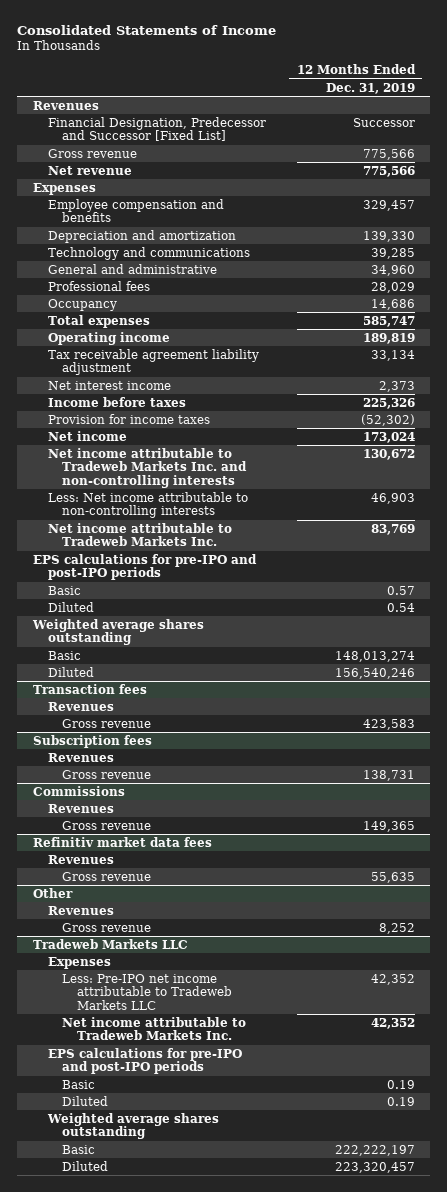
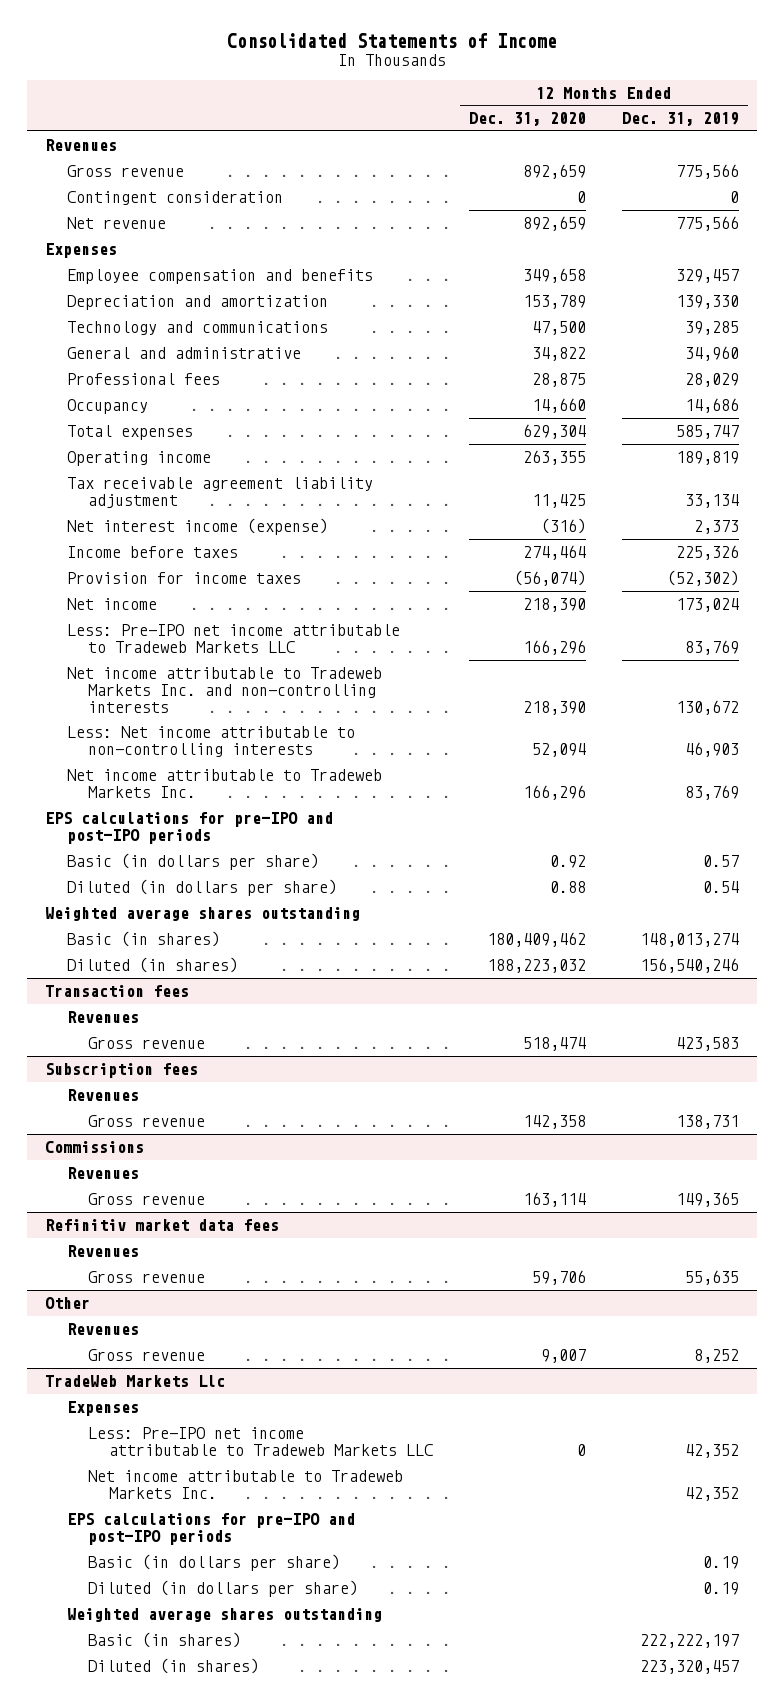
- | 12 Months Ended Dec. 31, 2019
+ | 12 Months Ended Dec. 31, 2020 | 12 Months Ended Dec. 31, 2019
- Financial Designation, Predecessor and Successor [Fixed List] | Successor
+ Contingent consideration | 0 | 0
- Net interest income | 2,373
+ Net interest income (expense) | (316) | 2,373
+ Less: Pre-IPO net income attributable to Tradeweb Markets LLC | 166,296 | 83,769
- Basic | 0.57
- Diluted | 0.54
+ Basic (in dollars per share) | 0.92 | 0.57
+ Diluted (in dollars per share) | 0.88 | 0.54
- Basic | 148,013,274
- Diluted | 156,540,246
+ Basic (in shares) | 180,409,462 | 148,013,274
+ Diluted (in shares) | 188,223,032 | 156,540,246
- Tradeweb Markets LLC
+ TradeWeb Markets Llc
- Basic | 0.19
- Diluted | 0.19
+ Basic (in dollars per share) | | 0.19
+ Diluted (in dollars per share) | | 0.19
- Basic | 222,222,197
- Diluted | 223,320,457
+ Basic (in shares) | | 222,222,197
+ Diluted (in shares) | | 223,320,457

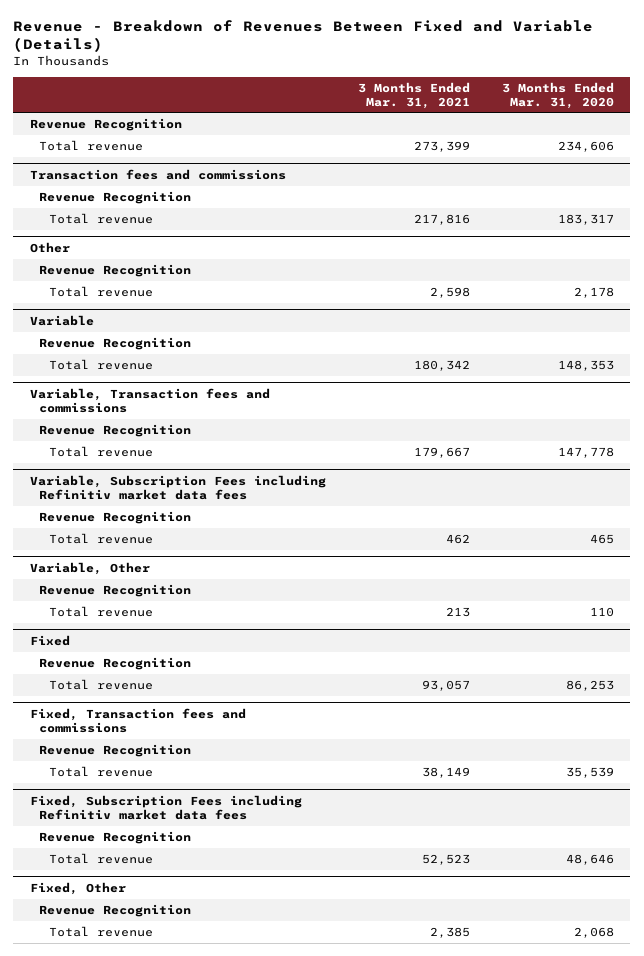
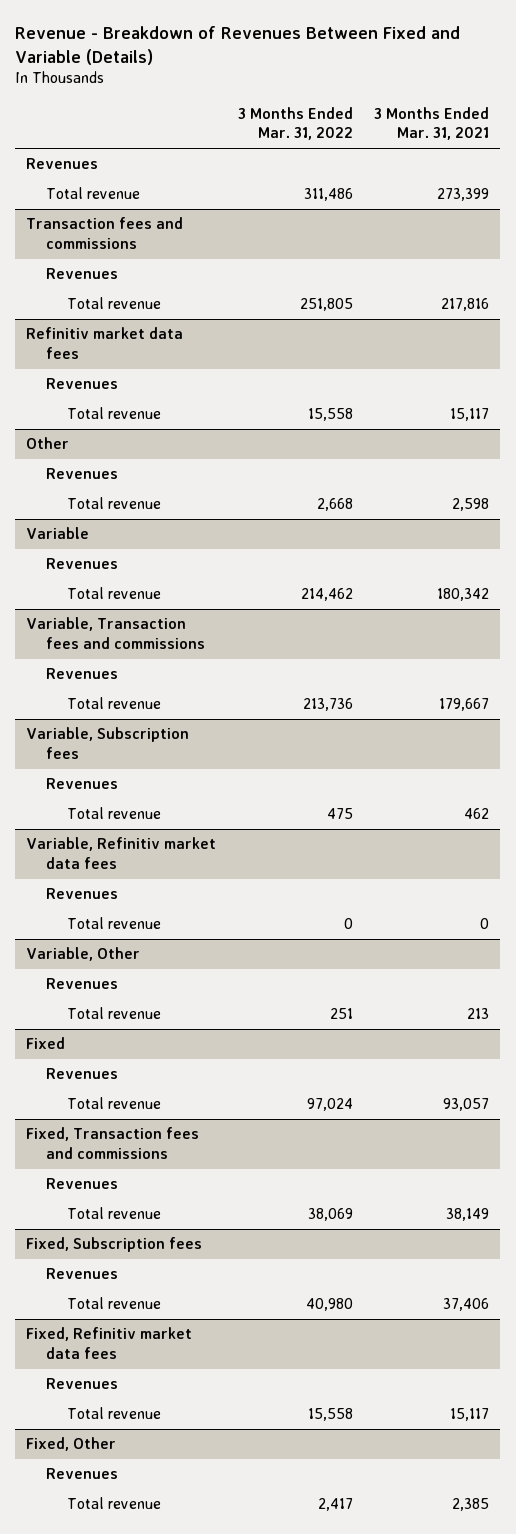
- | 3 Months Ended Mar. 31, 2021 | 3 Months Ended Mar. 31, 2020
+ | 3 Months Ended Mar. 31, 2022 | 3 Months Ended Mar. 31, 2021
- Revenue Recognition
+ Revenues
@ Transaction fees and commissions
- Revenue Recognition
+ Revenues
+ Refinitiv market data fees
+ Revenues
+ Total revenue | 15,558 | 15,117
@ Other
- Revenue Recognition
+ Revenues
@ Variable
- Revenue Recognition
+ Revenues
@ Variable, Transaction fees and commissions
- Revenue Recognition
+ Revenues
- Variable, Subscription Fees including Refinitiv market data fees
- Revenue Recognition
+ Variable, Subscription fees
+ Revenues
+ Variable, Refinitiv market data fees
+ Revenues
+ Total revenue | 0 | 0
@ Variable, Other
- Revenue Recognition
+ Revenues
@ Fixed
- Revenue Recognition
+ Revenues
@ Fixed, Transaction fees and commissions
- Revenue Recognition
+ Revenues
- Fixed, Subscription Fees including Refinitiv market data fees
- Revenue Recognition
- Total revenue | 52,523 | 48,646
+ Fixed, Subscription fees
+ Revenues
+ Total revenue | 40,980 | 37,406
+ Fixed, Refinitiv market data fees
+ Revenues
+ Total revenue | 15,558 | 15,117
@ Fixed, Other
- Revenue Recognition
+ Revenues

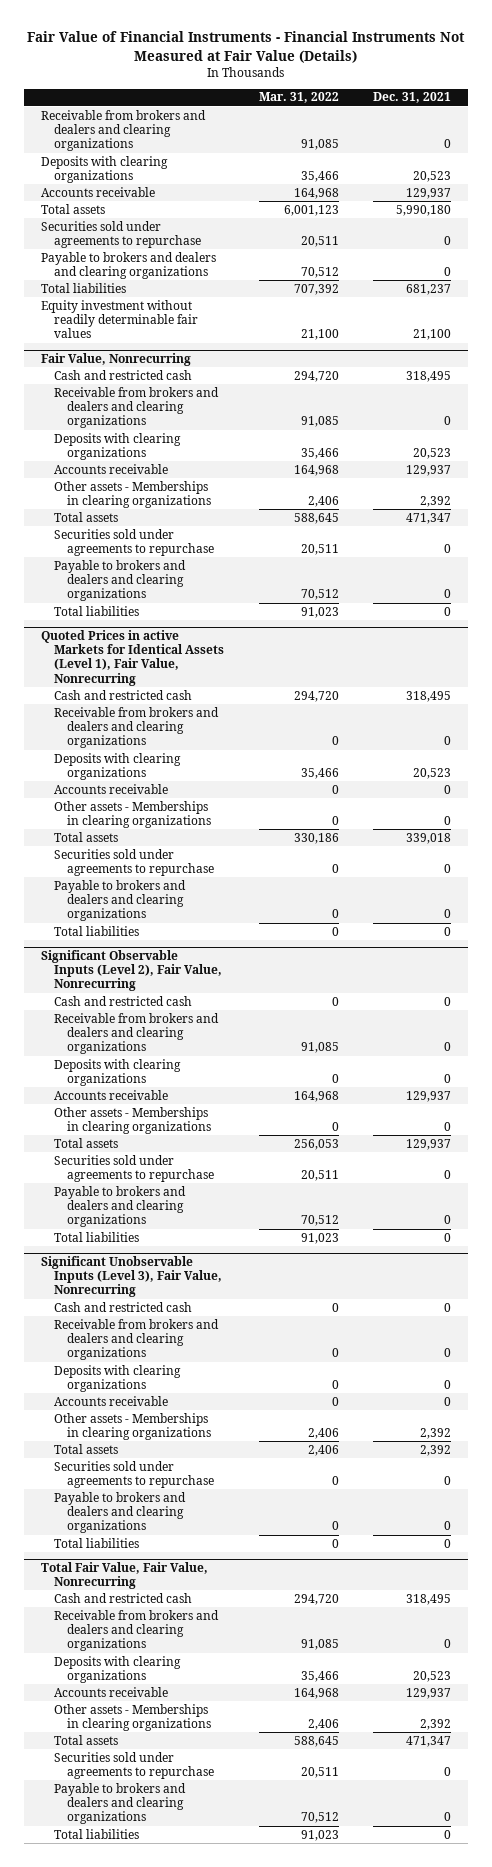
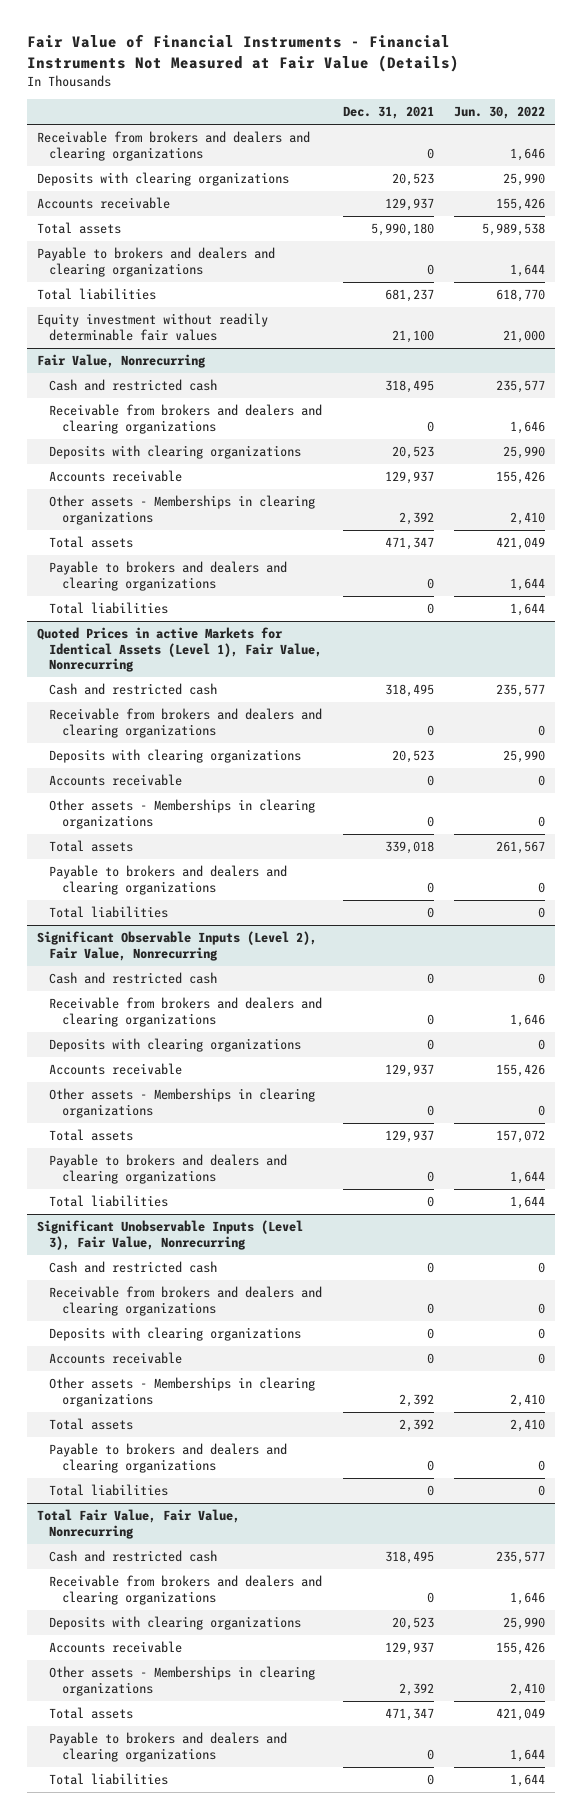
- | Mar. 31, 2022 | Dec. 31, 2021
+ | Dec. 31, 2021 | Jun. 30, 2022
- Securities sold under agreements to repurchase | 20,511 | 0
@ Fair Value, Nonrecurring
- Securities sold under agreements to repurchase | 20,511 | 0
@ Quoted Prices in active Markets for Identical Assets (Level 1), Fair Value, Nonrecurring
- Securities sold under agreements to repurchase | 0 | 0
@ Significant Observable Inputs (Level 2), Fair Value, Nonrecurring
- Securities sold under agreements to repurchase | 20,511 | 0
@ Significant Unobservable Inputs (Level 3), Fair Value, Nonrecurring
- Securities sold under agreements to repurchase | 0 | 0
@ Total Fair Value, Fair Value, Nonrecurring
- Securities sold under agreements to repurchase | 20,511 | 0

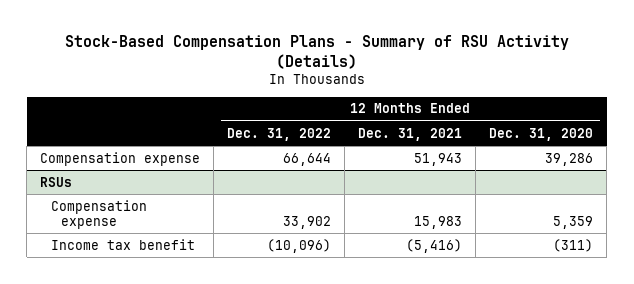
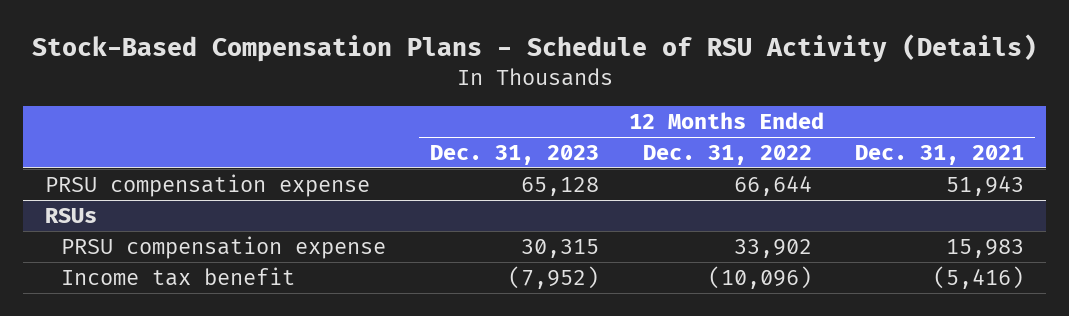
- Stock-Based Compensation Plans - Summary of RSU Activity (Details)
+ Stock-Based Compensation Plans - Schedule of RSU Activity (Details)
- | 12 Months Ended Dec. 31, 2022 | 12 Months Ended Dec. 31, 2021 | 12 Months Ended Dec. 31, 2020
+ | 12 Months Ended Dec. 31, 2023 | 12 Months Ended Dec. 31, 2022 | 12 Months Ended Dec. 31, 2021
- Compensation expense | 66,644 | 51,943 | 39,286
+ PRSU compensation expense | 65,128 | 66,644 | 51,943
@ RSUs
- Compensation expense | 33,902 | 15,983 | 5,359
+ PRSU compensation expense | 30,315 | 33,902 | 15,983

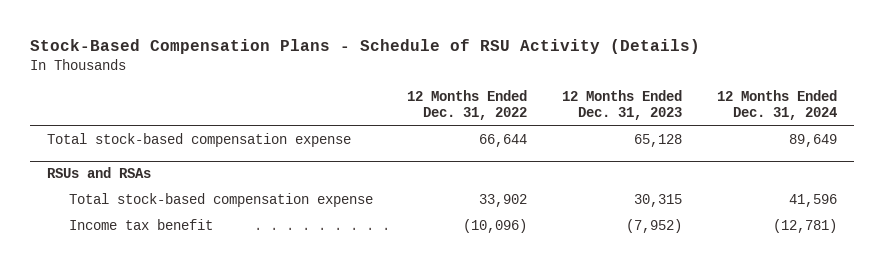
- | 12 Months Ended Dec. 31, 2023 | 12 Months Ended Dec. 31, 2022 | 12 Months Ended Dec. 31, 2021
+ | 12 Months Ended Dec. 31, 2022 | 12 Months Ended Dec. 31, 2023 | 12 Months Ended Dec. 31, 2024
- PRSU compensation expense | 65,128 | 66,644 | 51,943
- RSUs
- PRSU compensation expense | 30,315 | 33,902 | 15,983
+ Total stock-based compensation expense | 66,644 | 65,128 | 89,649
+ RSUs and RSAs
+ Total stock-based compensation expense | 33,902 | 30,315 | 41,596

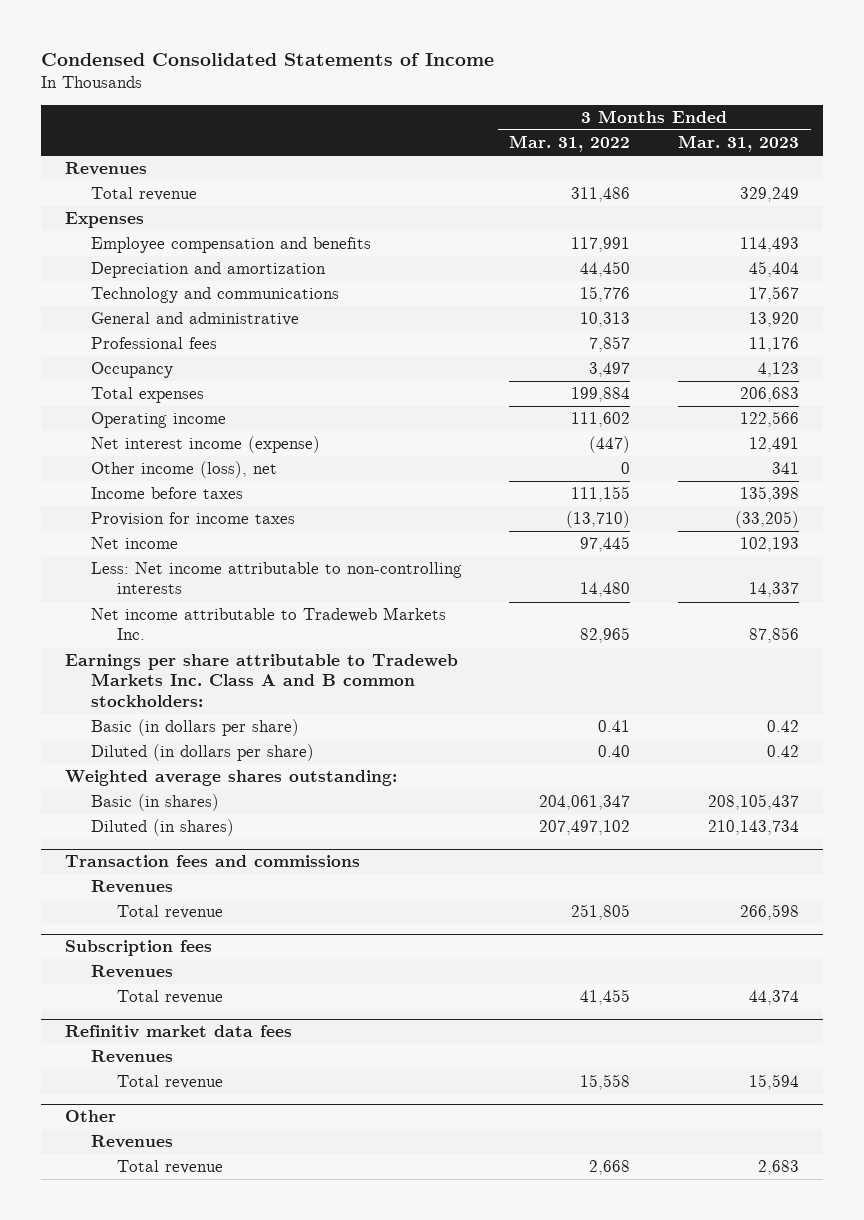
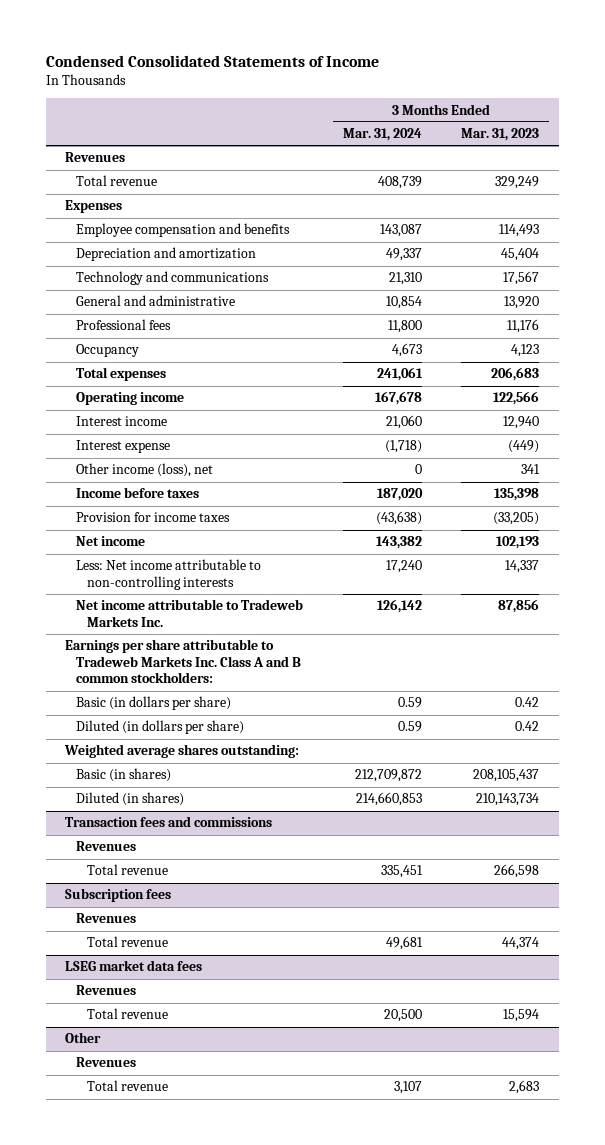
- | 3 Months Ended Mar. 31, 2022 | 3 Months Ended Mar. 31, 2023
+ | 3 Months Ended Mar. 31, 2024 | 3 Months Ended Mar. 31, 2023
- Net interest income (expense) | (447) | 12,491
+ Interest income | 21,060 | 12,940
+ Interest expense | (1,718) | (449)
- Refinitiv market data fees
+ LSEG market data fees

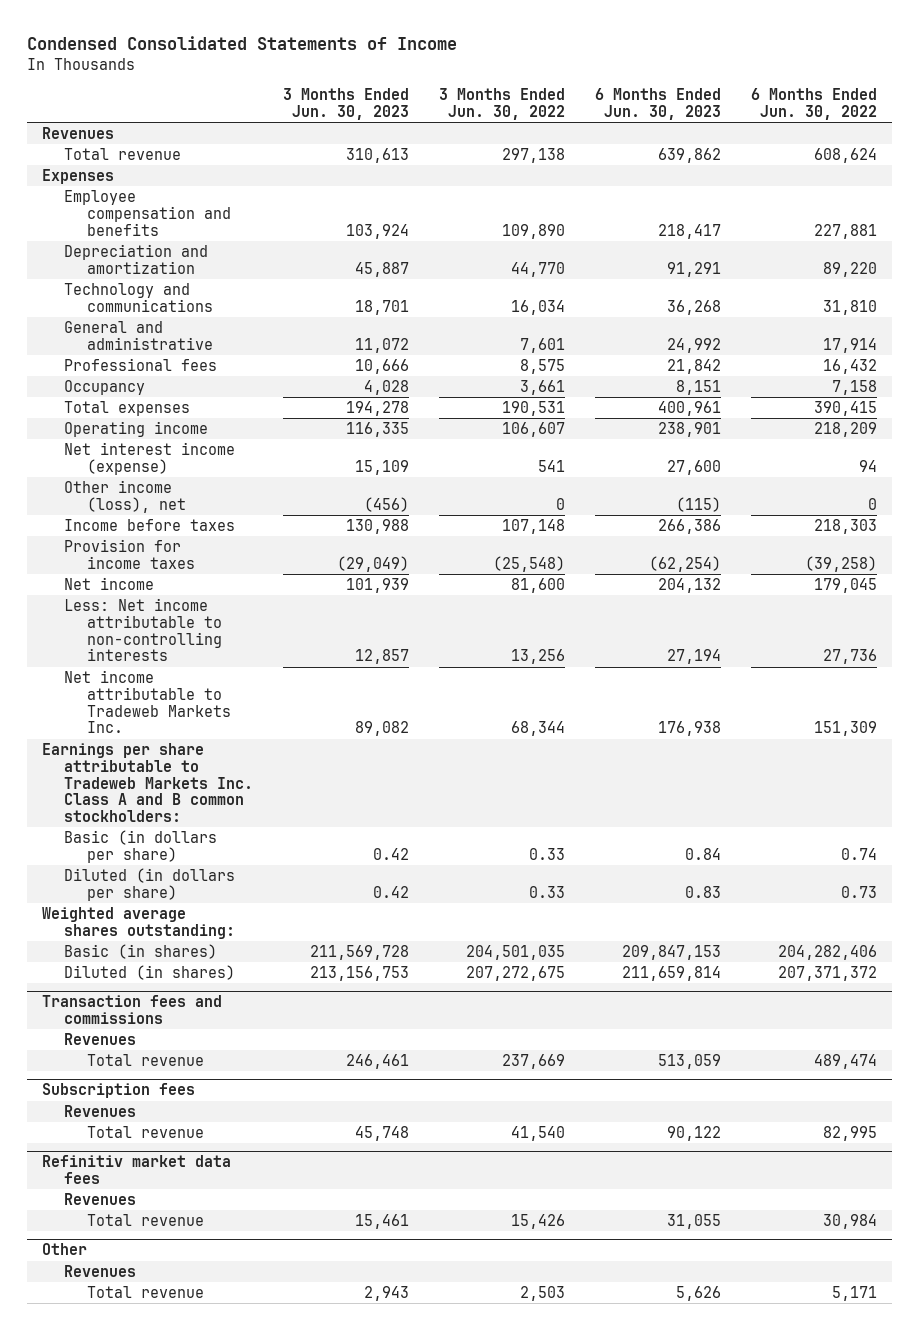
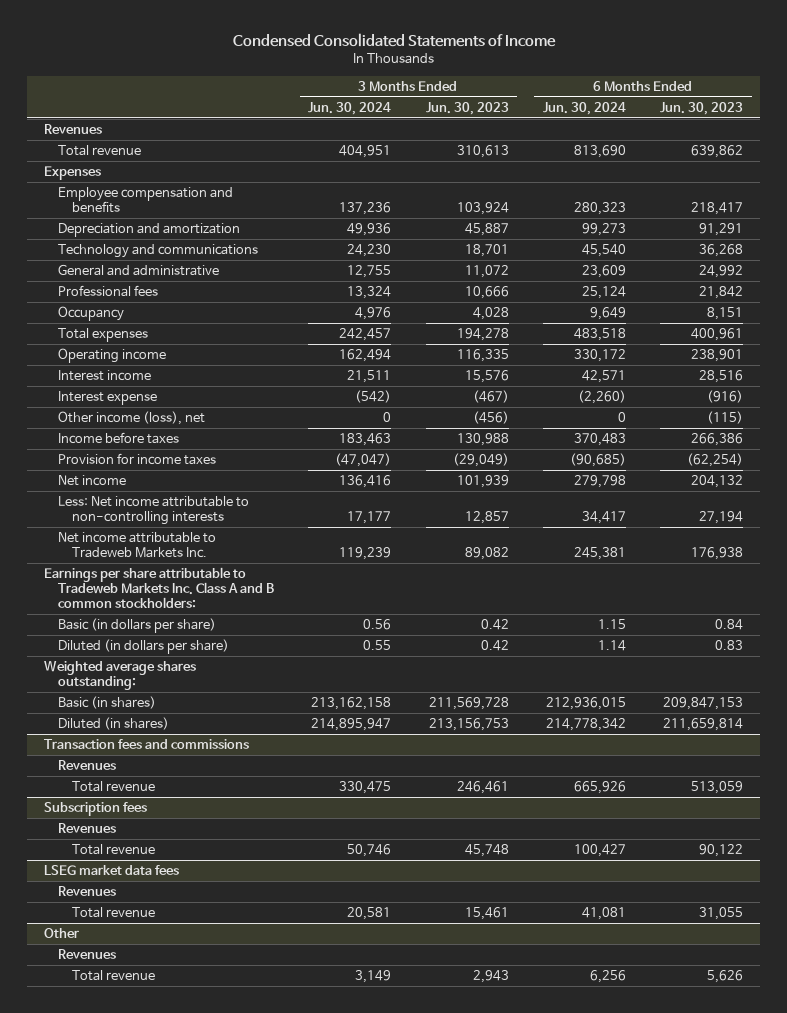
- | 3 Months Ended Jun. 30, 2023 | 3 Months Ended Jun. 30, 2022 | 6 Months Ended Jun. 30, 2023 | 6 Months Ended Jun. 30, 2022
+ | 3 Months Ended Jun. 30, 2024 | 3 Months Ended Jun. 30, 2023 | 6 Months Ended Jun. 30, 2024 | 6 Months Ended Jun. 30, 2023
- Net interest income (expense) | 15,109 | 541 | 27,600 | 94
+ Interest income | 21,511 | 15,576 | 42,571 | 28,516
+ Interest expense | (542) | (467) | (2,260) | (916)
- Refinitiv market data fees
+ LSEG market data fees

